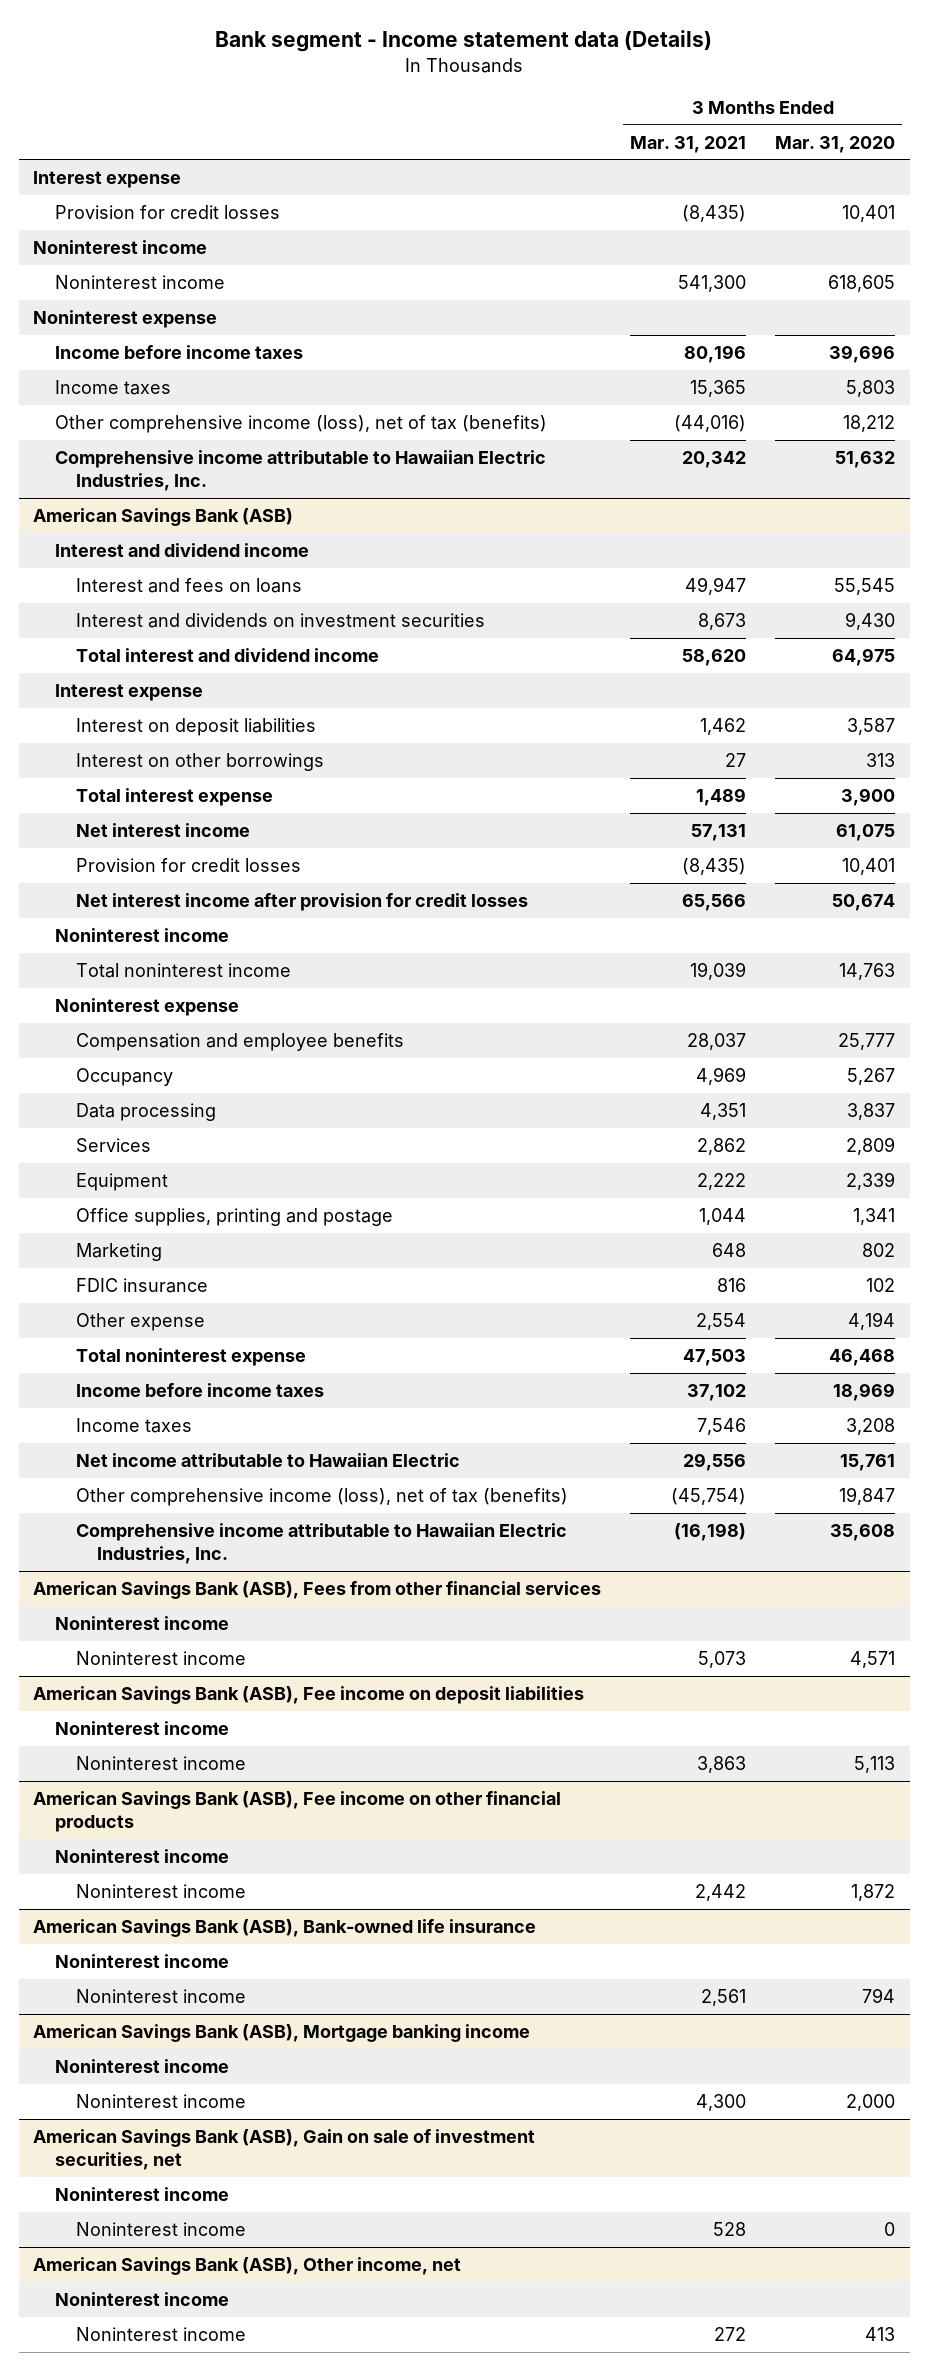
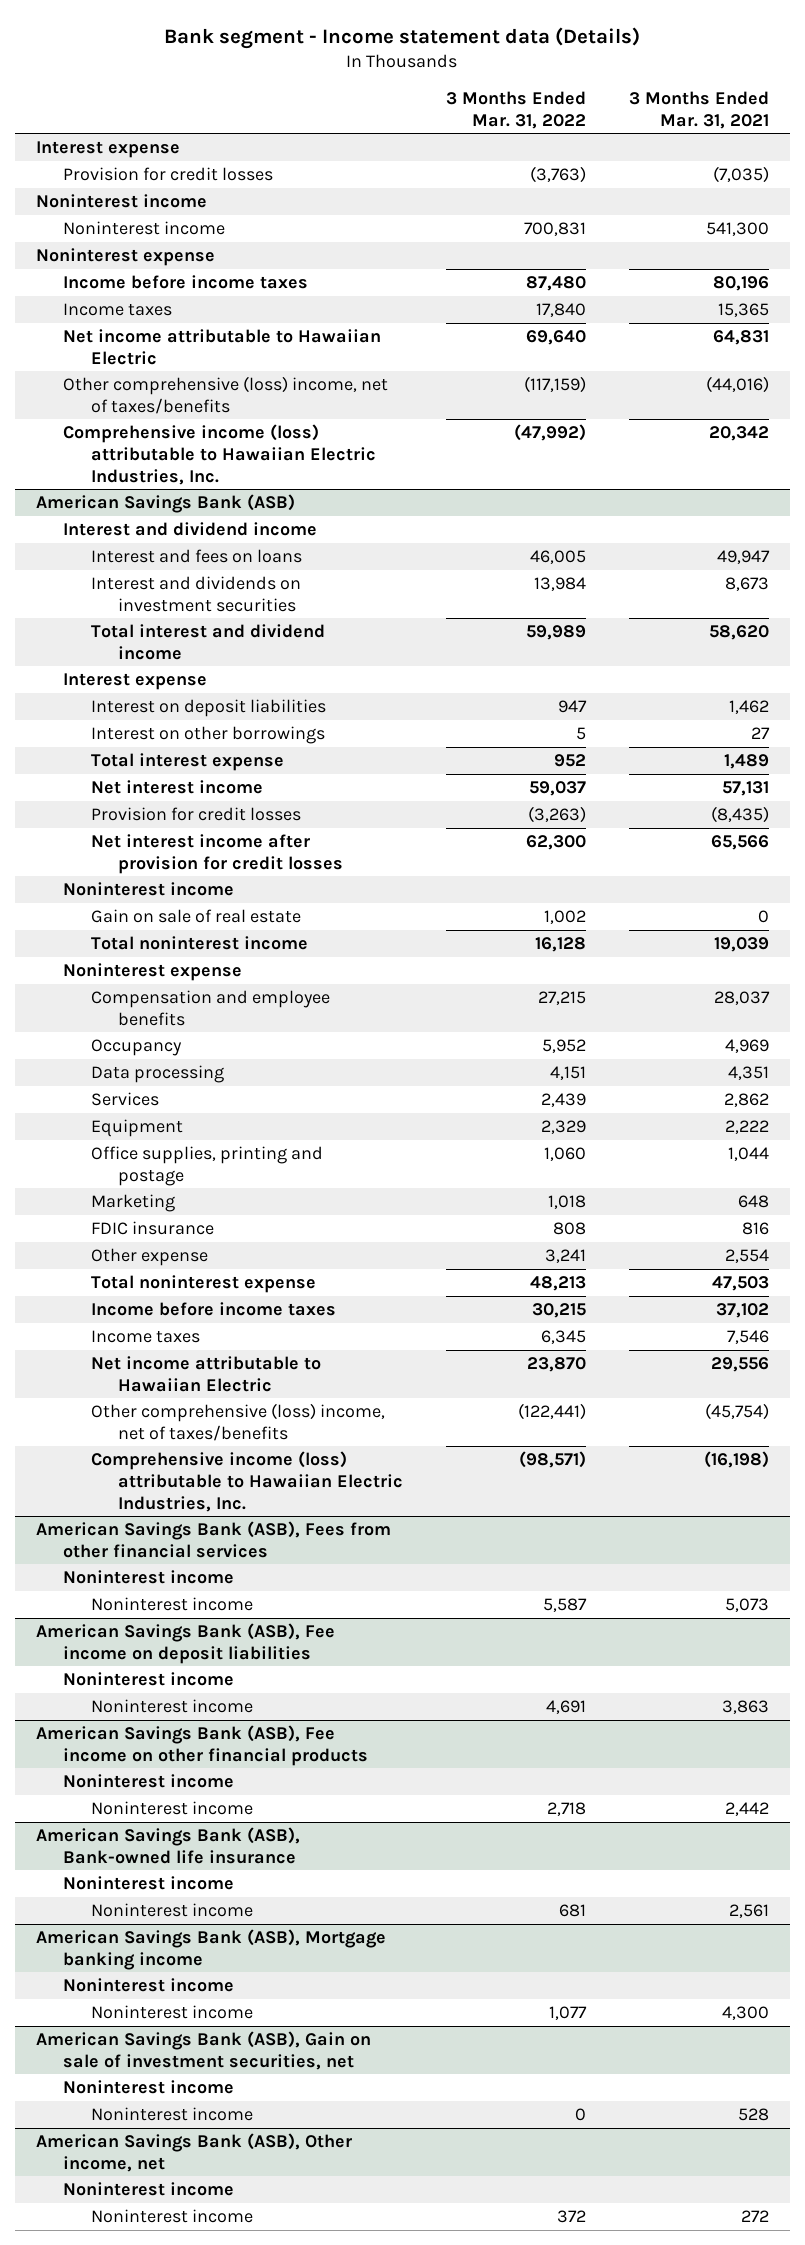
- | 3 Months Ended Mar. 31, 2021 | 3 Months Ended Mar. 31, 2020
+ | 3 Months Ended Mar. 31, 2022 | 3 Months Ended Mar. 31, 2021
- Provision for credit losses | (8,435) | 10,401
+ Provision for credit losses | (3,763) | (7,035)
- Other comprehensive income (loss), net of tax (benefits) | (44,016) | 18,212
- Comprehensive income attributable to Hawaiian Electric Industries, Inc. | 20,342 | 51,632
+ Net income attributable to Hawaiian Electric | 69,640 | 64,831
+ Other comprehensive (loss) income, net of taxes/benefits | (117,159) | (44,016)
+ Comprehensive income (loss) attributable to Hawaiian Electric Industries, Inc. | (47,992) | 20,342
@ American Savings Bank (ASB)
+ Gain on sale of real estate | 1,002 | 0
- Other comprehensive income (loss), net of tax (benefits) | (45,754) | 19,847
- Comprehensive income attributable to Hawaiian Electric Industries, Inc. | (16,198) | 35,608
+ Other comprehensive (loss) income, net of taxes/benefits | (122,441) | (45,754)
+ Comprehensive income (loss) attributable to Hawaiian Electric Industries, Inc. | (98,571) | (16,198)

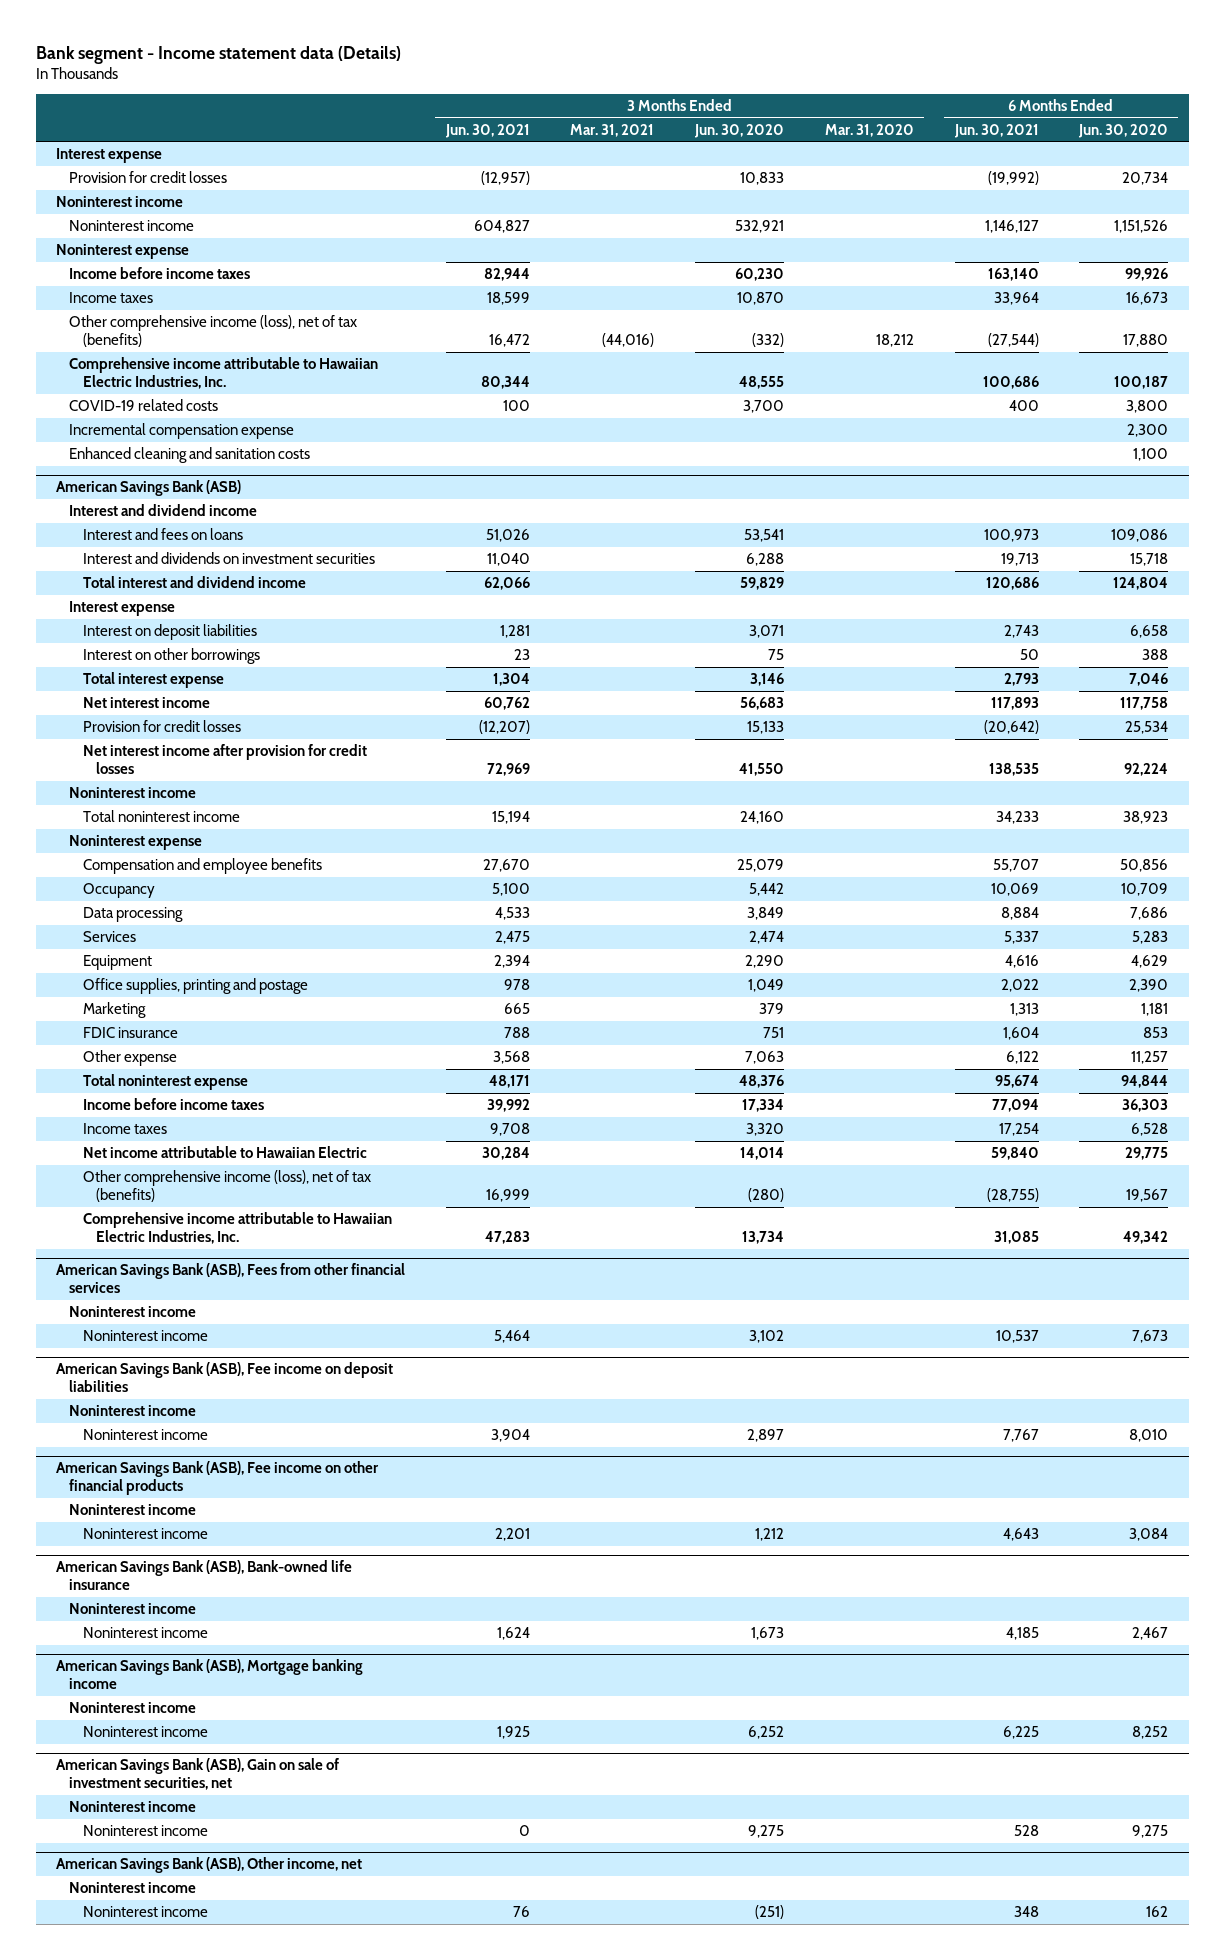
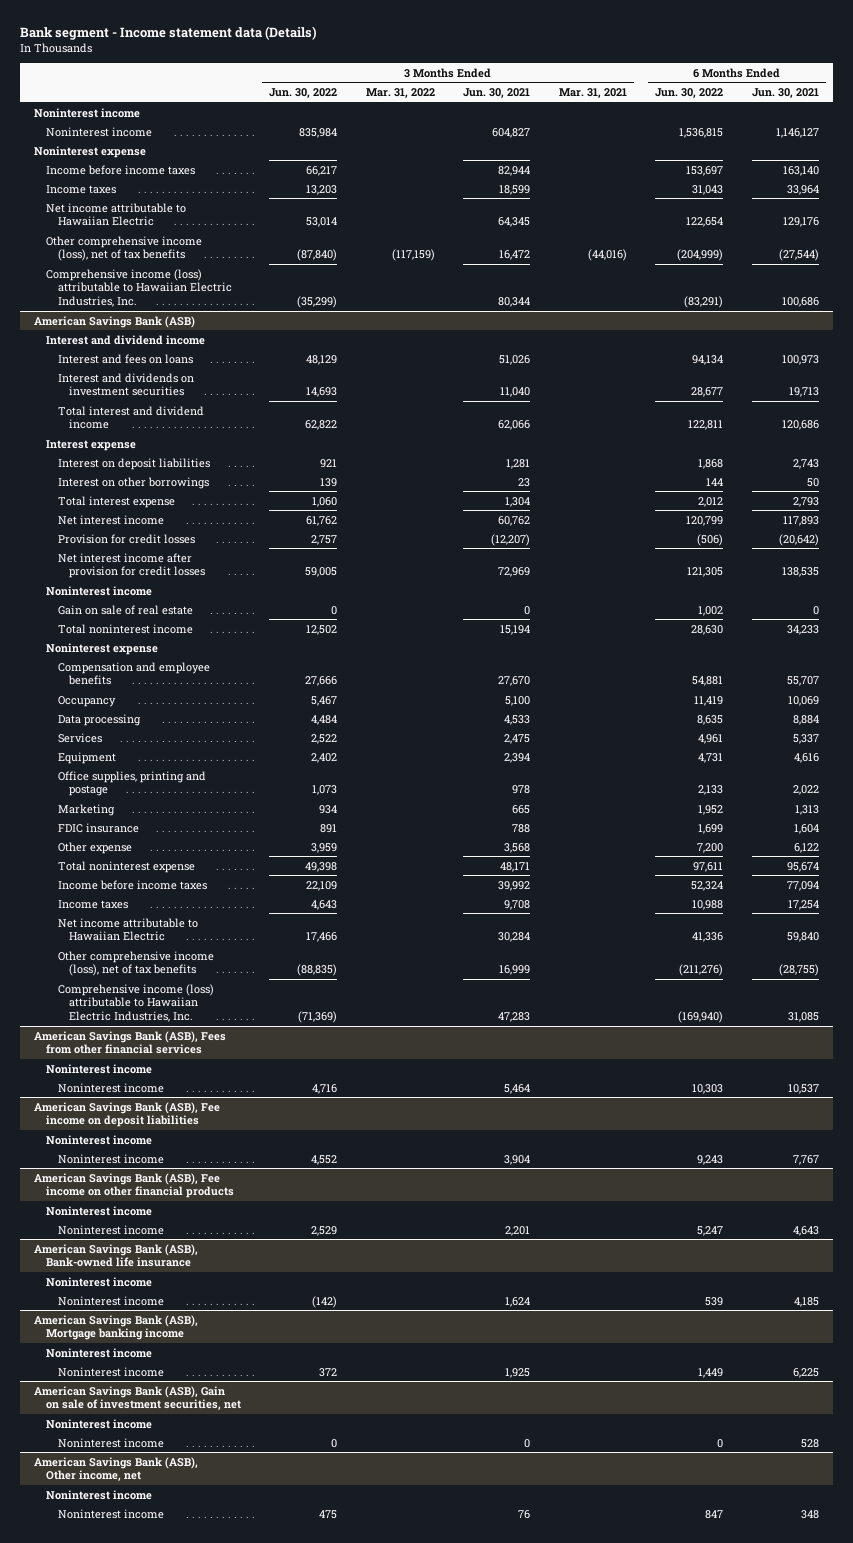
- | 3 Months Ended Jun. 30, 2021 | 3 Months Ended Mar. 31, 2021 | 3 Months Ended Jun. 30, 2020 | 3 Months Ended Mar. 31, 2020 | 6 Months Ended Jun. 30, 2021 | 6 Months Ended Jun. 30, 2020
+ | 3 Months Ended Jun. 30, 2022 | 3 Months Ended Mar. 31, 2022 | 3 Months Ended Jun. 30, 2021 | 3 Months Ended Mar. 31, 2021 | 6 Months Ended Jun. 30, 2022 | 6 Months Ended Jun. 30, 2021
- Interest expense
- Provision for credit losses | (12,957) | | 10,833 | | (19,992) | 20,734
- Other comprehensive income (loss), net of tax (benefits) | 16,472 | (44,016) | (332) | 18,212 | (27,544) | 17,880
- Comprehensive income attributable to Hawaiian Electric Industries, Inc. | 80,344 | | 48,555 | | 100,686 | 100,187
- COVID-19 related costs | 100 | | 3,700 | | 400 | 3,800
- Incremental compensation expense | | | | | | 2,300
- Enhanced cleaning and sanitation costs | | | | | | 1,100
+ Net income attributable to Hawaiian Electric | 53,014 | | 64,345 | | 122,654 | 129,176
+ Other comprehensive income (loss), net of tax benefits | (87,840) | (117,159) | 16,472 | (44,016) | (204,999) | (27,544)
+ Comprehensive income (loss) attributable to Hawaiian Electric Industries, Inc. | (35,299) | | 80,344 | | (83,291) | 100,686
@ American Savings Bank (ASB)
+ Gain on sale of real estate | 0 | | 0 | | 1,002 | 0
- Other comprehensive income (loss), net of tax (benefits) | 16,999 | | (280) | | (28,755) | 19,567
- Comprehensive income attributable to Hawaiian Electric Industries, Inc. | 47,283 | | 13,734 | | 31,085 | 49,342
+ Other comprehensive income (loss), net of tax benefits | (88,835) | | 16,999 | | (211,276) | (28,755)
+ Comprehensive income (loss) attributable to Hawaiian Electric Industries, Inc. | (71,369) | | 47,283 | | (169,940) | 31,085

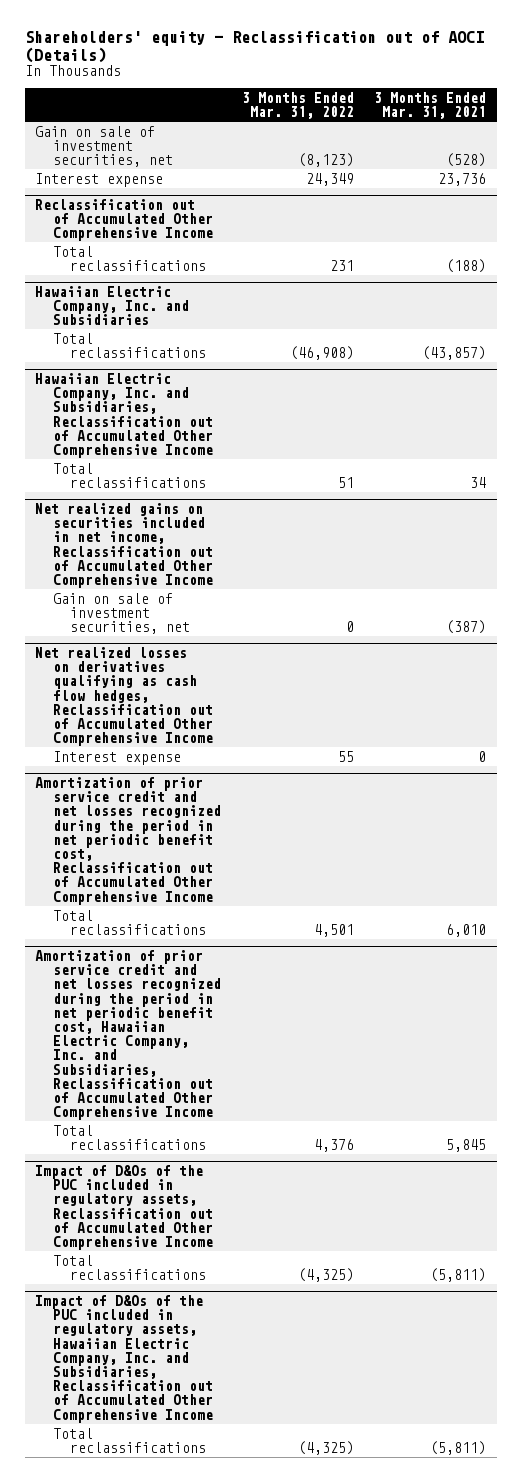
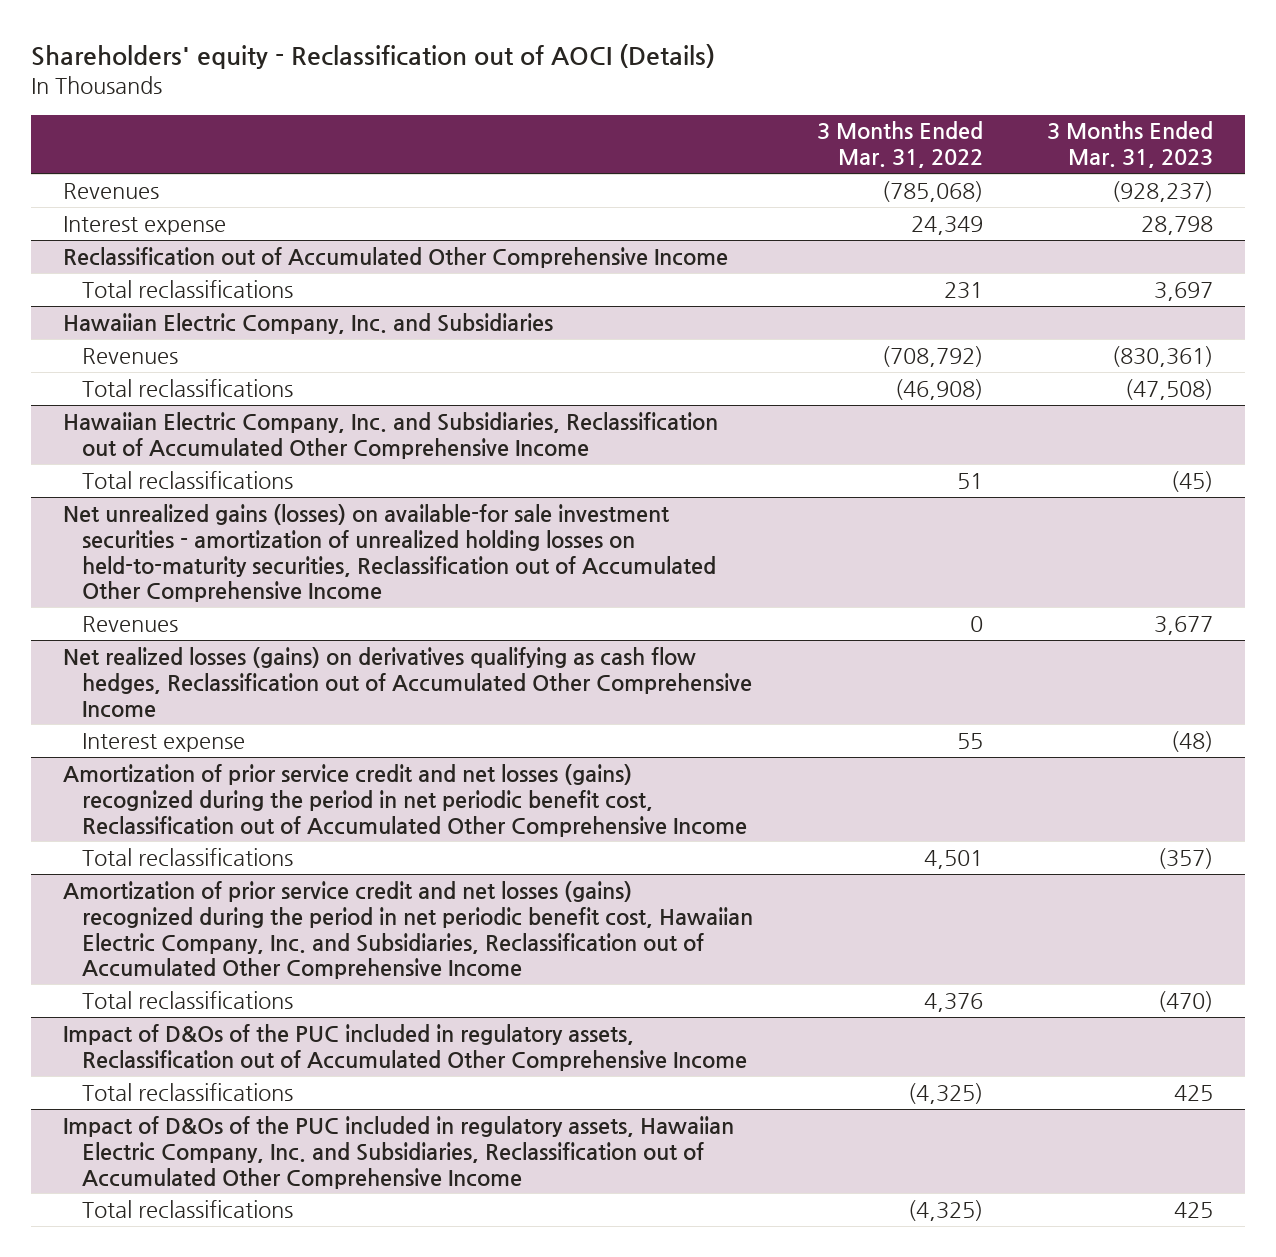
- | 3 Months Ended Mar. 31, 2022 | 3 Months Ended Mar. 31, 2021
+ | 3 Months Ended Mar. 31, 2022 | 3 Months Ended Mar. 31, 2023
- Gain on sale of investment securities, net | (8,123) | (528)
+ Revenues | (785,068) | (928,237)
@ Hawaiian Electric Company, Inc. and Subsidiaries
+ Revenues | (708,792) | (830,361)
- Net realized gains on securities included in net income, Reclassification out of Accumulated Other Comprehensive Income
- Gain on sale of investment securities, net | 0 | (387)
- Net realized losses on derivatives qualifying as cash flow hedges, Reclassification out of Accumulated Other Comprehensive Income
+ Net unrealized gains (losses) on available-for sale investment securities - amortization of unrealized holding losses on held-to-maturity securities, Reclassification out of Accumulated Other Comprehensive Income
+ Revenues | 0 | 3,677
+ Net realized losses (gains) on derivatives qualifying as cash flow hedges, Reclassification out of Accumulated Other Comprehensive Income
- Amortization of prior service credit and net losses recognized during the period in net periodic benefit cost, Reclassification out of Accumulated Other Comprehensive Income
+ Amortization of prior service credit and net losses (gains) recognized during the period in net periodic benefit cost, Reclassification out of Accumulated Other Comprehensive Income
- Amortization of prior service credit and net losses recognized during the period in net periodic benefit cost, Hawaiian Electric Company, Inc. and Subsidiaries, Reclassification out of Accumulated Other Comprehensive Income
+ Amortization of prior service credit and net losses (gains) recognized during the period in net periodic benefit cost, Hawaiian Electric Company, Inc. and Subsidiaries, Reclassification out of Accumulated Other Comprehensive Income

